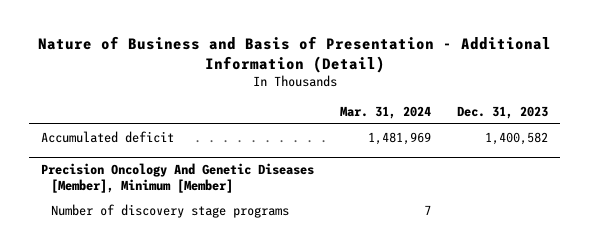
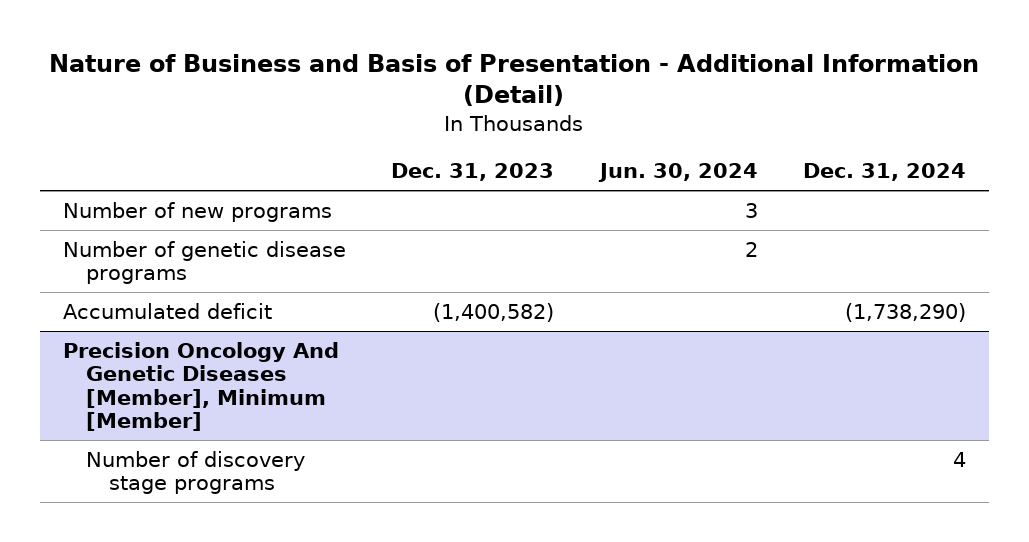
- | Mar. 31, 2024 | Dec. 31, 2023
+ | Dec. 31, 2023 | Jun. 30, 2024 | Dec. 31, 2024
- Accumulated deficit | 1,481,969 | 1,400,582
+ Number of new programs | | 3 |
+ Number of genetic disease programs | | 2 |
+ Accumulated deficit | (1,400,582) | | (1,738,290)

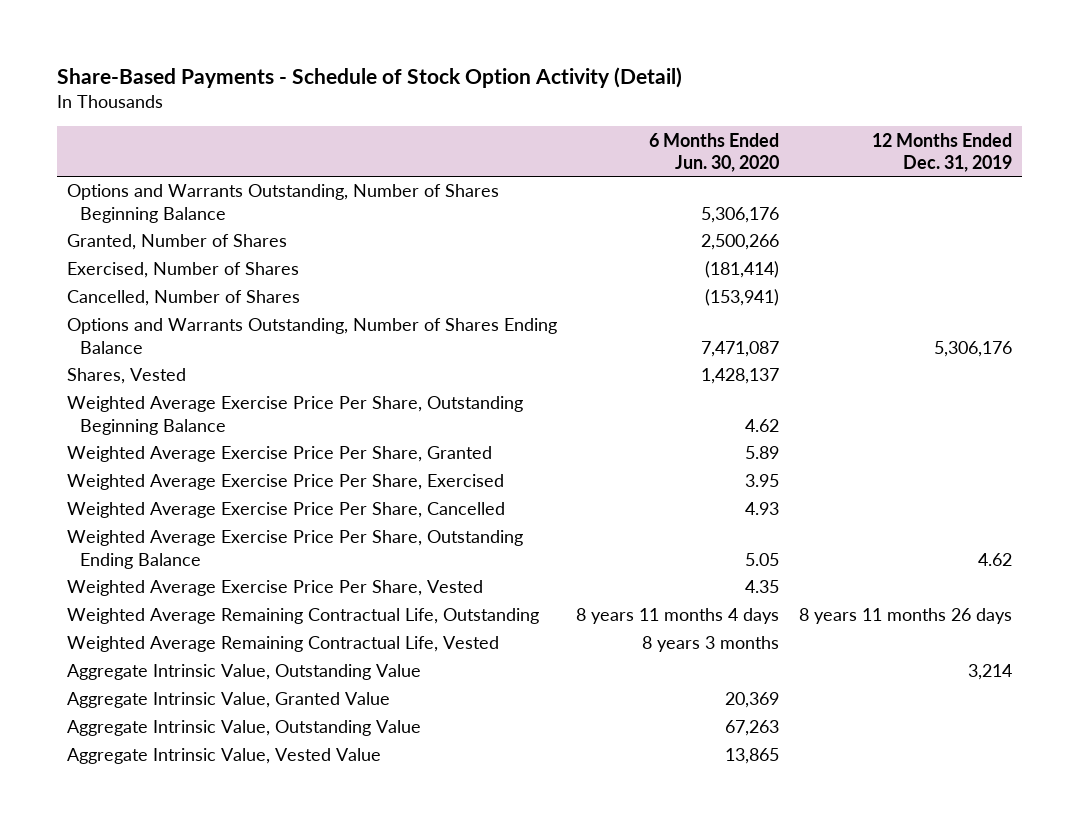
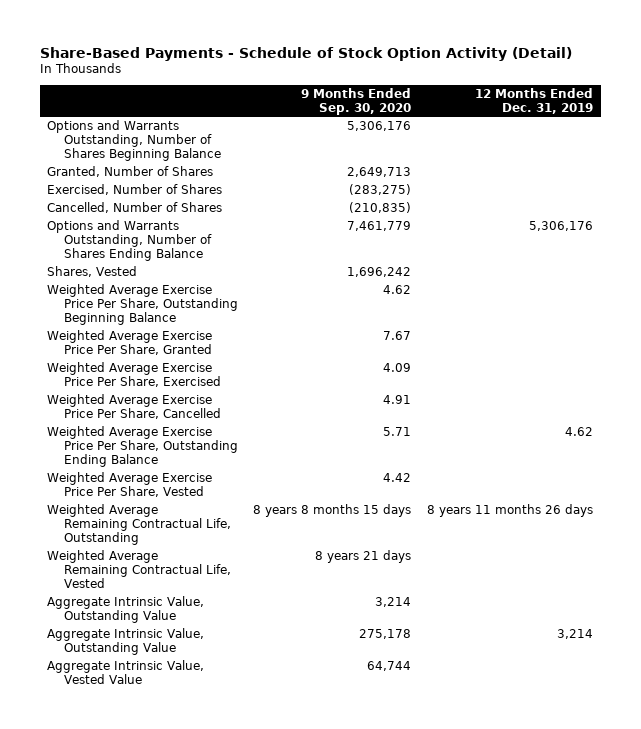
- | 6 Months Ended Jun. 30, 2020 | 12 Months Ended Dec. 31, 2019
+ | 9 Months Ended Sep. 30, 2020 | 12 Months Ended Dec. 31, 2019
- Aggregate Intrinsic Value, Granted Value | 20,369 |
moved down: Aggregate Intrinsic Value, Outstanding Value | 275,178 | 3,214

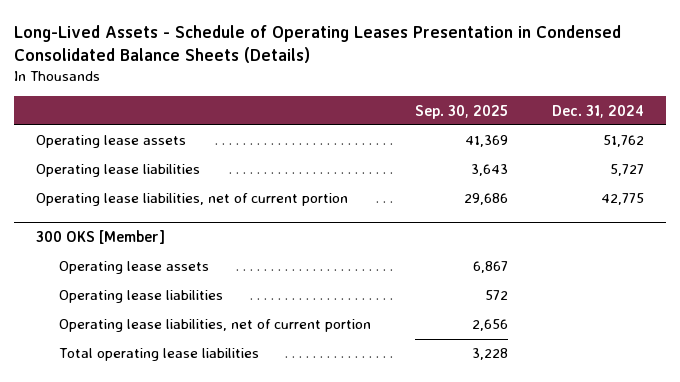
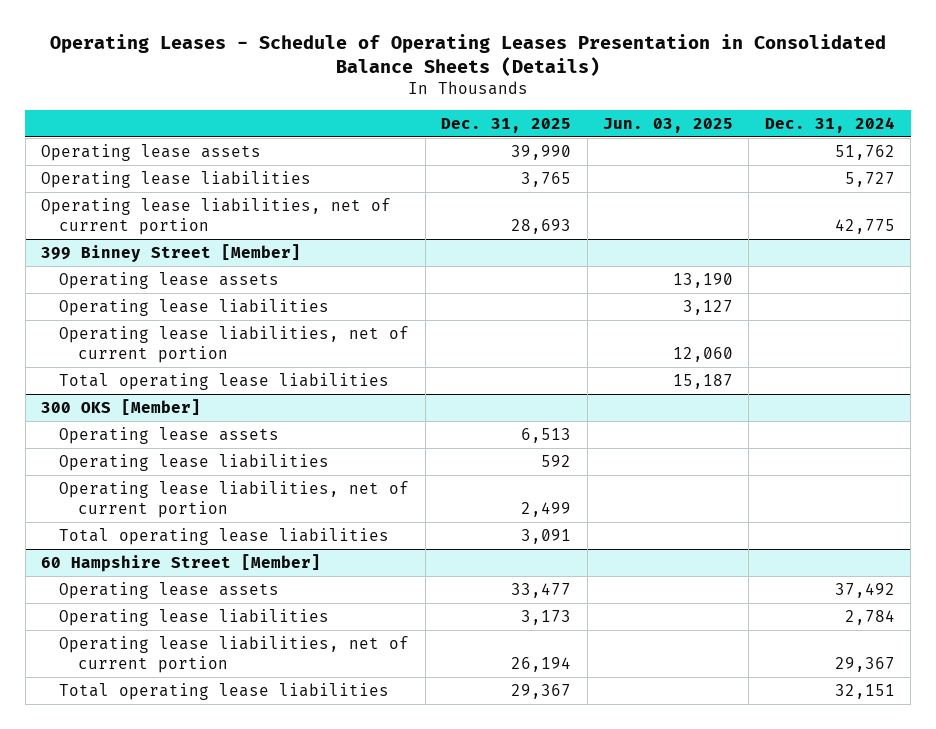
- Long-Lived Assets - Schedule of Operating Leases Presentation in Condensed Consolidated Balance Sheets (Details)
+ Operating Leases - Schedule of Operating Leases Presentation in Consolidated Balance Sheets (Details)
- | Sep. 30, 2025 | Dec. 31, 2024
+ | Dec. 31, 2025 | Jun. 03, 2025 | Dec. 31, 2024
+ 399 Binney Street [Member]
+ Operating lease assets | | 13,190 |
+ Operating lease liabilities | | 3,127 |
+ Operating lease liabilities, net of current portion | | 12,060 |
+ Total operating lease liabilities | | 15,187 |
+ 60 Hampshire Street [Member]
+ Operating lease assets | 33,477 | | 37,492
+ Operating lease liabilities | 3,173 | | 2,784
+ Operating lease liabilities, net of current portion | 26,194 | | 29,367
+ Total operating lease liabilities | 29,367 | | 32,151

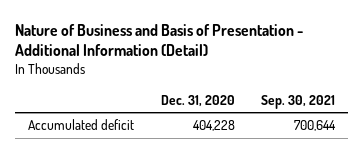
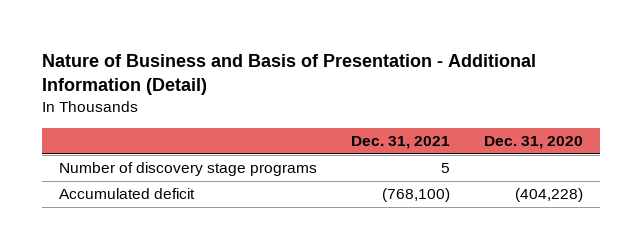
- | Dec. 31, 2020 | Sep. 30, 2021
+ | Dec. 31, 2021 | Dec. 31, 2020
- Accumulated deficit | 404,228 | 700,644
+ Number of discovery stage programs | 5 |
+ Accumulated deficit | (768,100) | (404,228)

